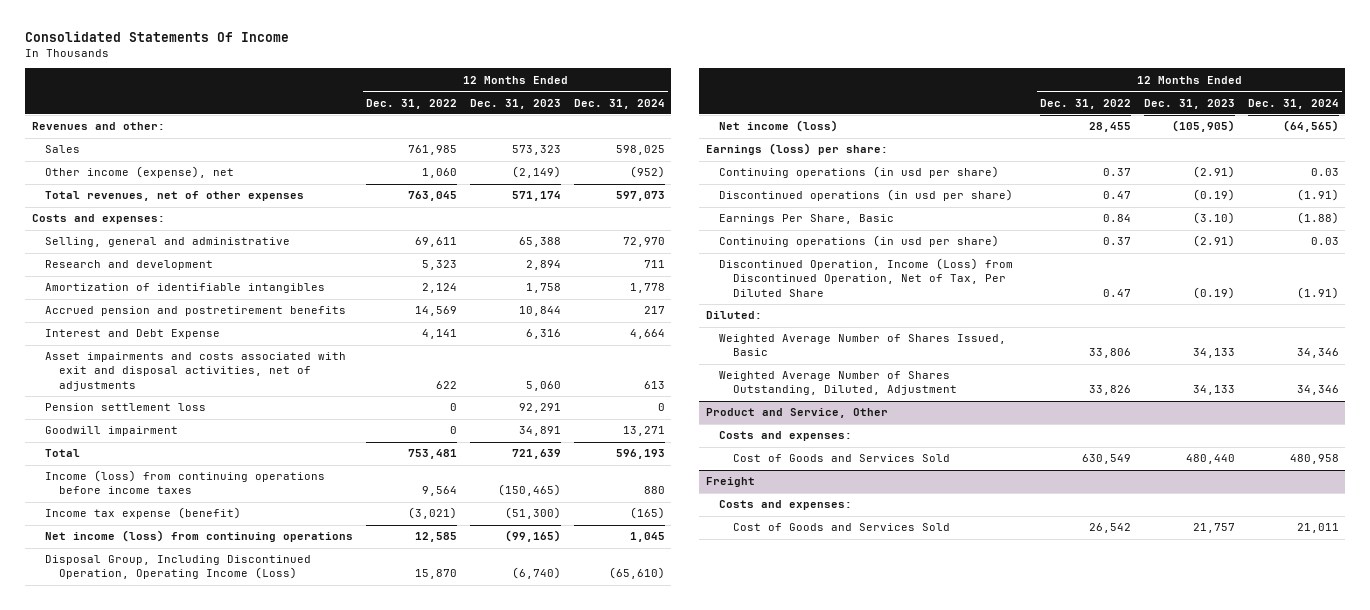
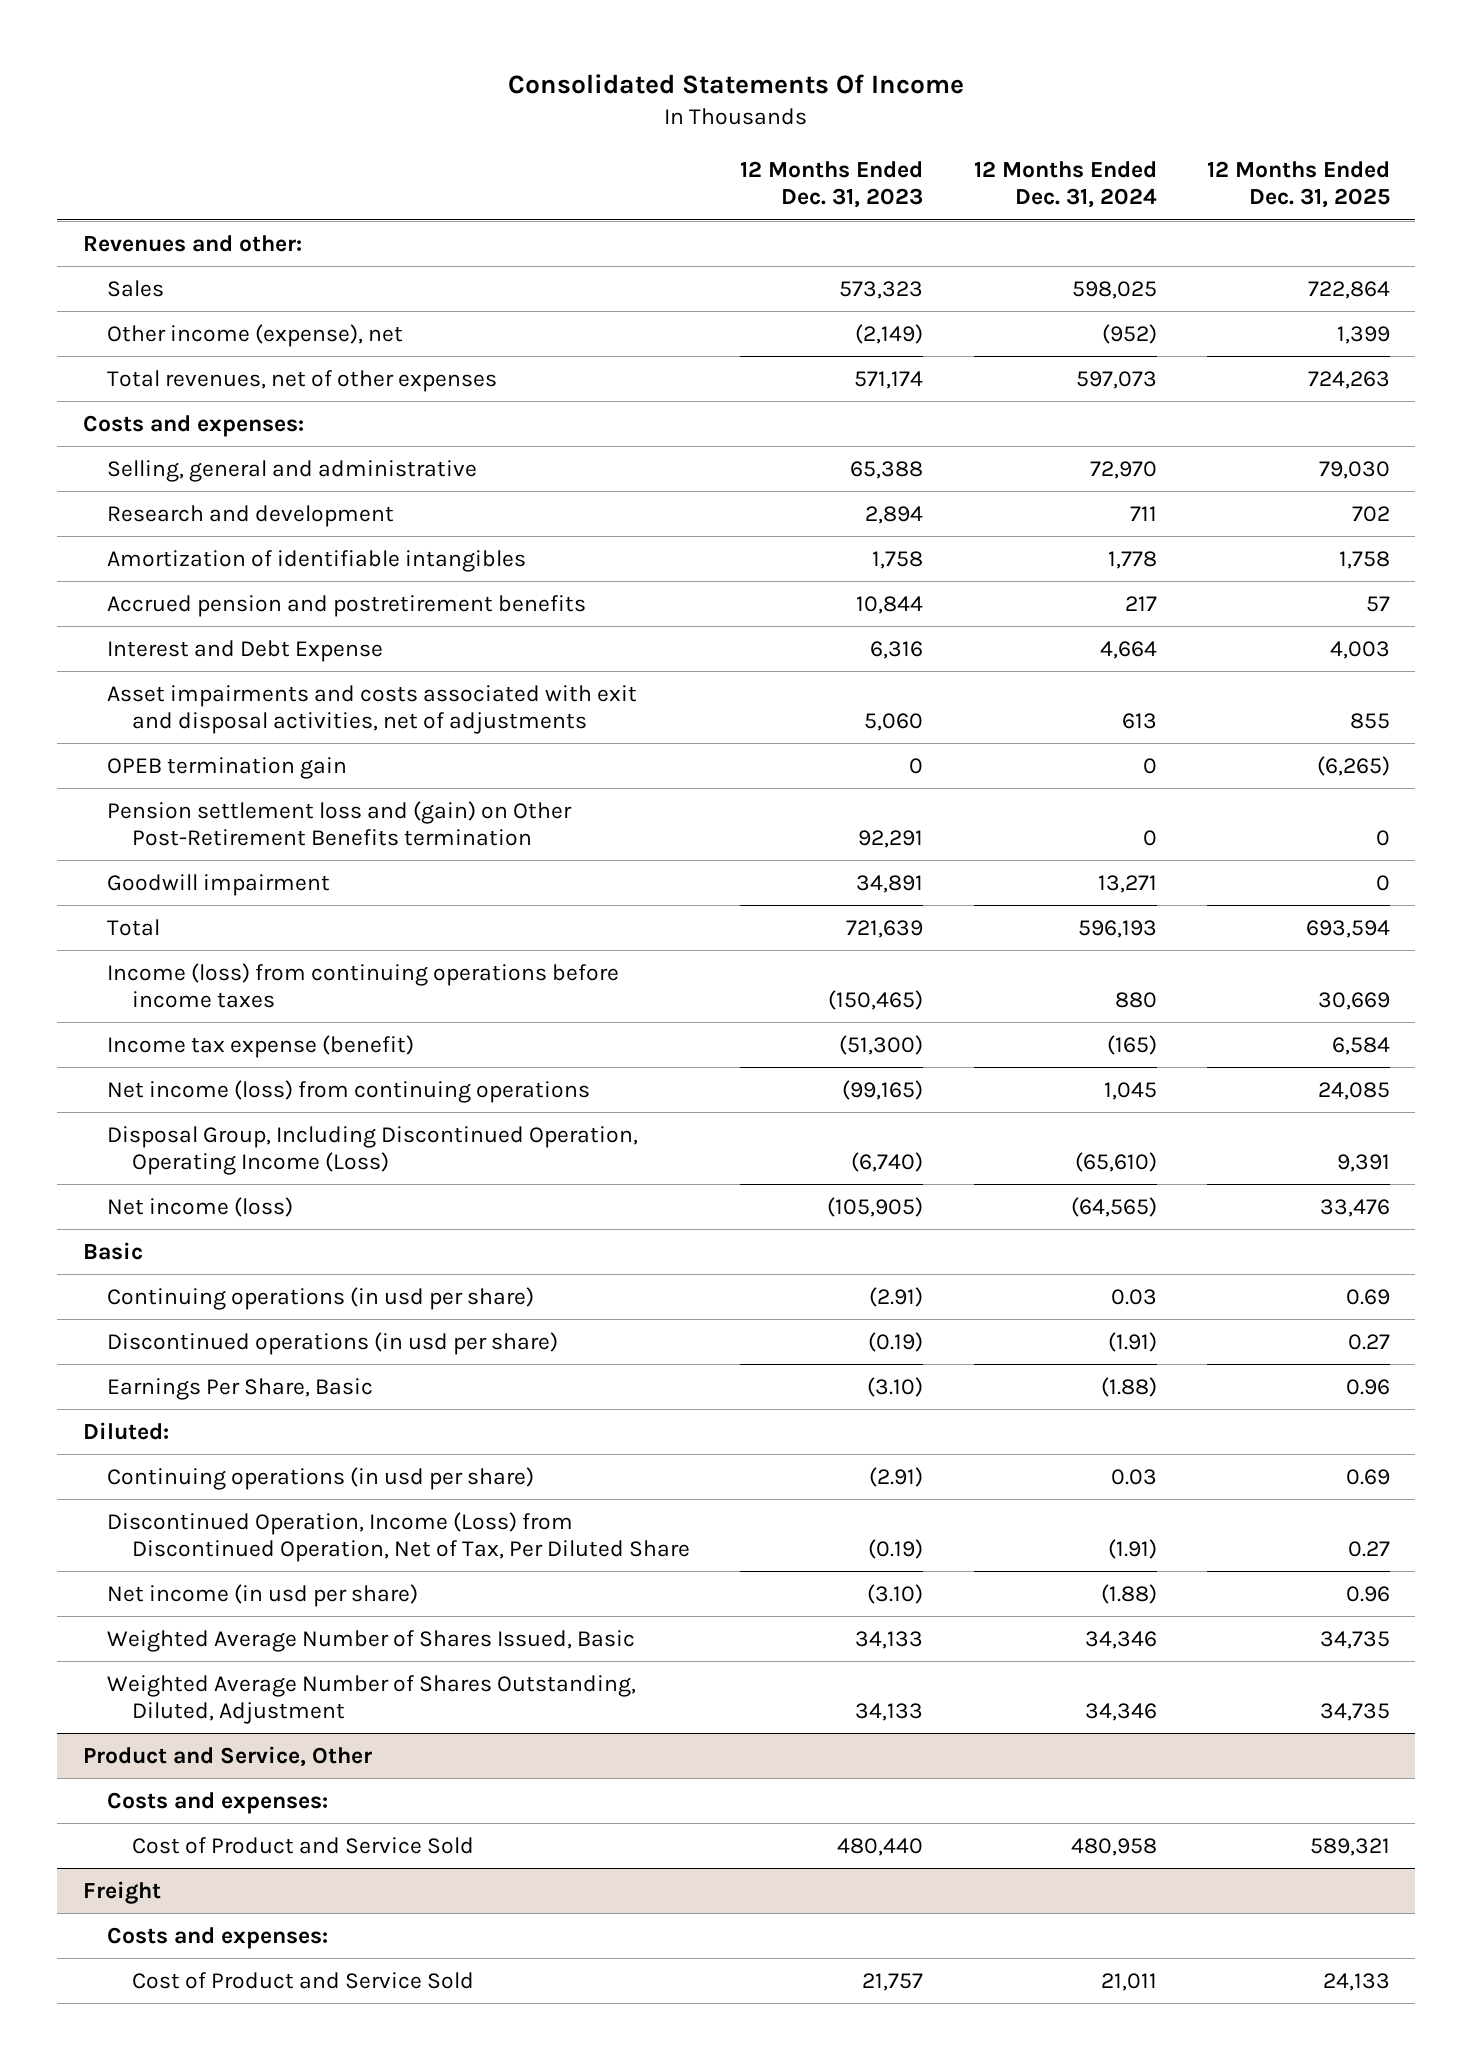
- | 12 Months Ended Dec. 31, 2022 | 12 Months Ended Dec. 31, 2023 | 12 Months Ended Dec. 31, 2024
+ | 12 Months Ended Dec. 31, 2023 | 12 Months Ended Dec. 31, 2024 | 12 Months Ended Dec. 31, 2025
- Pension settlement loss | 0 | 92,291 | 0
+ OPEB termination gain | 0 | 0 | (6,265)
+ Pension settlement loss and (gain) on Other Post-Retirement Benefits termination | 92,291 | 0 | 0
- Earnings (loss) per share:
+ Basic
moved up: Diluted:
+ Net income (in usd per share) | (3.10) | (1.88) | 0.96
@ Product and Service, Other
- Cost of Goods and Services Sold | 630,549 | 480,440 | 480,958
+ Cost of Product and Service Sold | 480,440 | 480,958 | 589,321
@ Freight
- Cost of Goods and Services Sold | 26,542 | 21,757 | 21,011
+ Cost of Product and Service Sold | 21,757 | 21,011 | 24,133

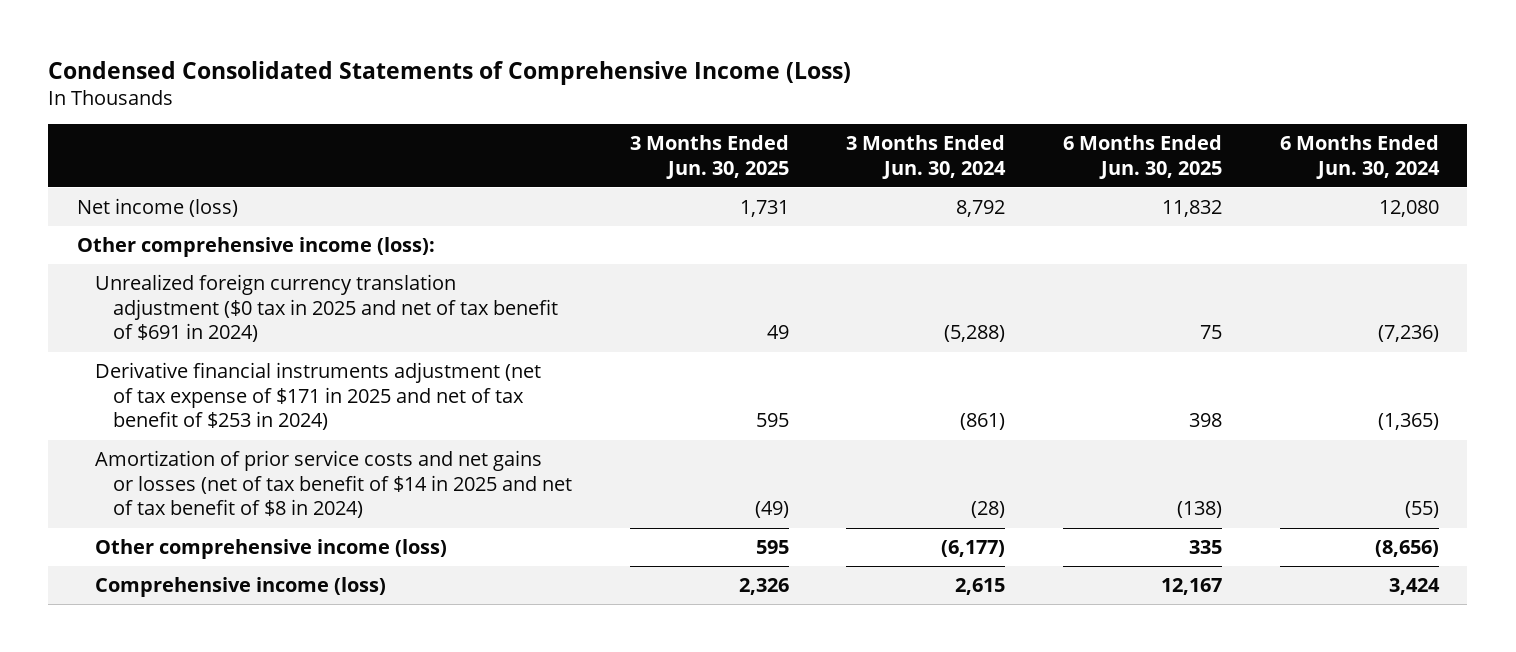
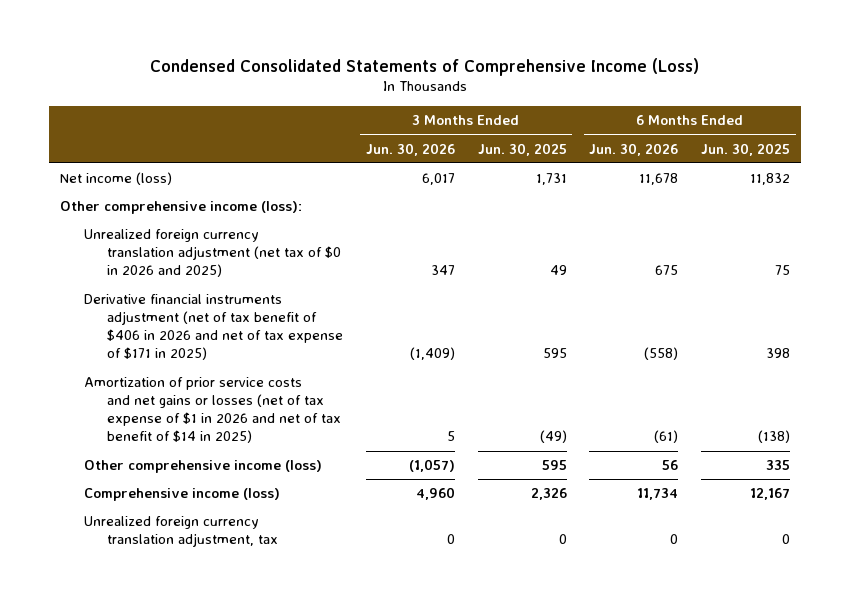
- | 3 Months Ended Jun. 30, 2025 | 3 Months Ended Jun. 30, 2024 | 6 Months Ended Jun. 30, 2025 | 6 Months Ended Jun. 30, 2024
+ | 3 Months Ended Jun. 30, 2026 | 3 Months Ended Jun. 30, 2025 | 6 Months Ended Jun. 30, 2026 | 6 Months Ended Jun. 30, 2025
- Unrealized foreign currency translation adjustment ($0 tax in 2025 and net of tax benefit of $691 in 2024) | 49 | (5,288) | 75 | (7,236)
- Derivative financial instruments adjustment (net of tax expense of $171 in 2025 and net of tax benefit of $253 in 2024) | 595 | (861) | 398 | (1,365)
- Amortization of prior service costs and net gains or losses (net of tax benefit of $14 in 2025 and net of tax benefit of $8 in 2024) | (49) | (28) | (138) | (55)
+ Unrealized foreign currency translation adjustment (net tax of $0 in 2026 and 2025) | 347 | 49 | 675 | 75
+ Derivative financial instruments adjustment (net of tax benefit of $406 in 2026 and net of tax expense of $171 in 2025) | (1,409) | 595 | (558) | 398
+ Amortization of prior service costs and net gains or losses (net of tax expense of $1 in 2026 and net of tax benefit of $14 in 2025) | 5 | (49) | (61) | (138)
+ Unrealized foreign currency translation adjustment, tax | 0 | 0 | 0 | 0

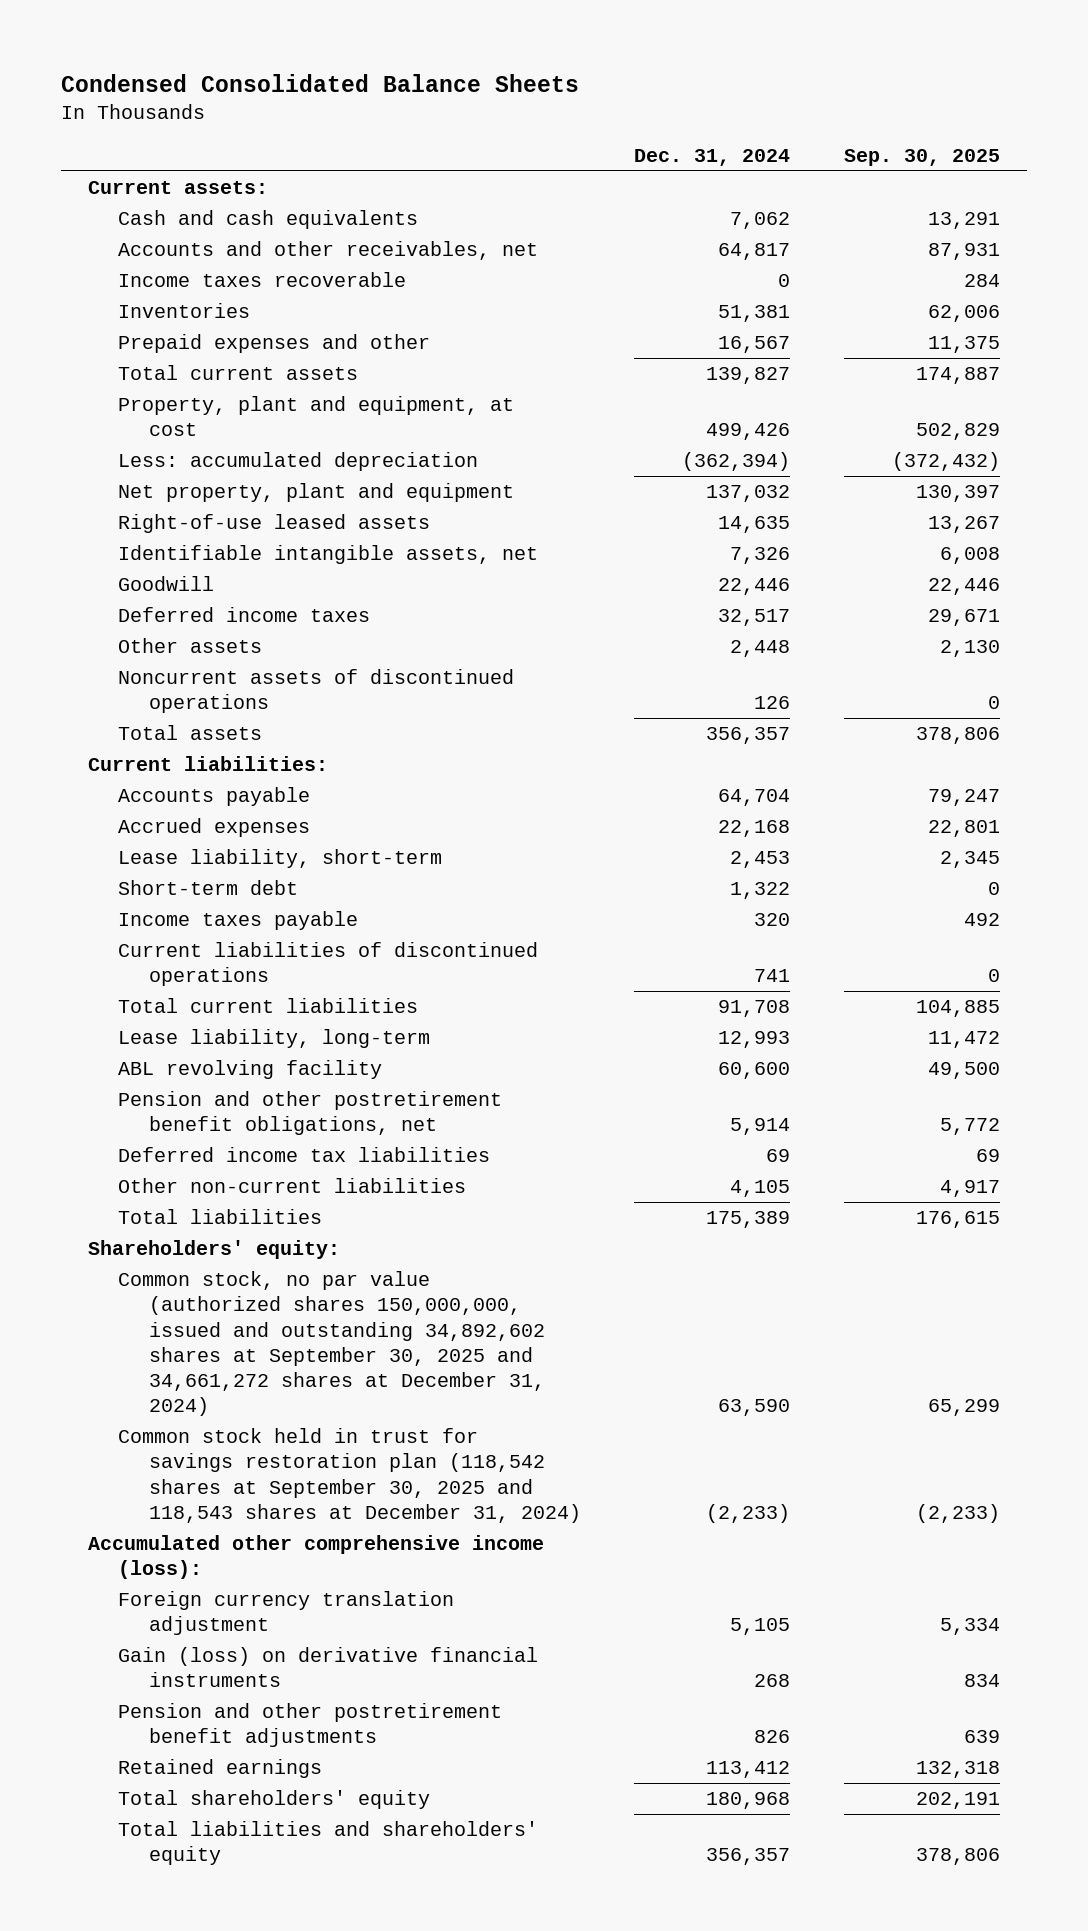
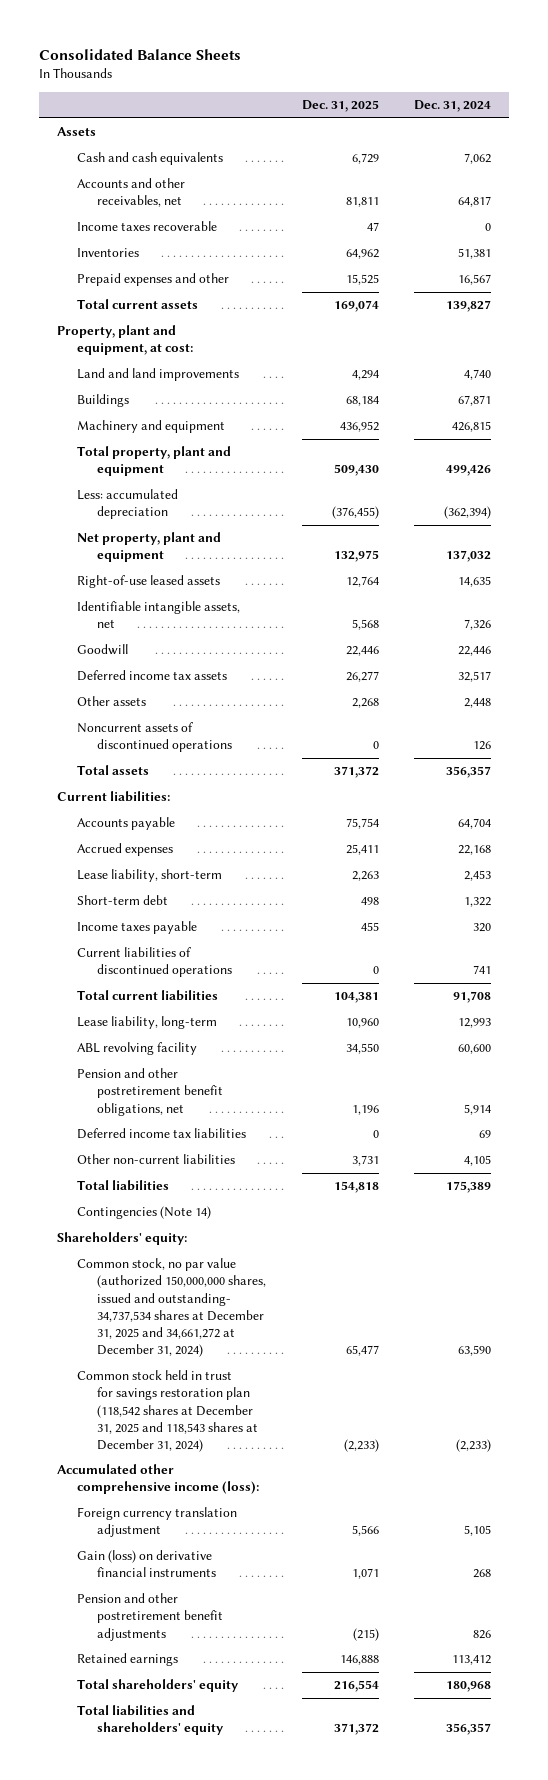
- Condensed Consolidated Balance Sheets
+ Consolidated Balance Sheets
- | Dec. 31, 2024 | Sep. 30, 2025
+ | Dec. 31, 2025 | Dec. 31, 2024
- Current assets:
+ Assets
- Property, plant and equipment, at cost | 499,426 | 502,829
+ Property, plant and equipment, at cost:
+ Land and land improvements | 4,294 | 4,740
+ Buildings | 68,184 | 67,871
+ Machinery and equipment | 436,952 | 426,815
+ Total property, plant and equipment | 509,430 | 499,426
- Deferred income taxes | 32,517 | 29,671
+ Deferred income tax assets | 26,277 | 32,517
+ Contingencies (Note 14)
- Common stock, no par value (authorized shares 150,000,000, issued and outstanding 34,892,602 shares at September 30, 2025 and 34,661,272 shares at December 31, 2024) | 63,590 | 65,299
- Common stock held in trust for savings restoration plan (118,542 shares at September 30, 2025 and 118,543 shares at December 31, 2024) | (2,233) | (2,233)
+ Common stock, no par value (authorized 150,000,000 shares, issued and outstanding- 34,737,534 shares at December 31, 2025 and 34,661,272 at December 31, 2024) | 65,477 | 63,590
+ Common stock held in trust for savings restoration plan (118,542 shares at December 31, 2025 and 118,543 shares at December 31, 2024) | (2,233) | (2,233)

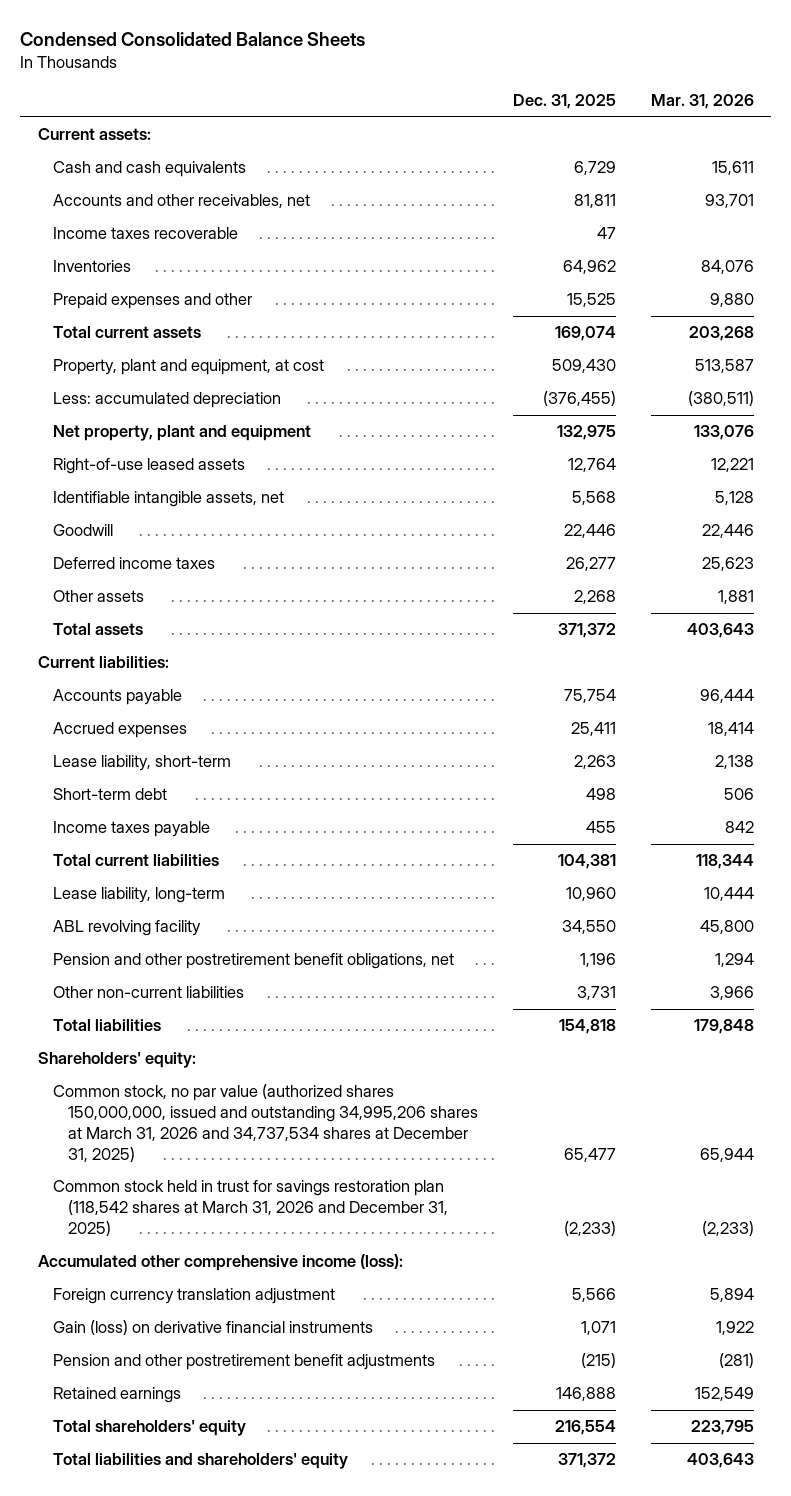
- Consolidated Balance Sheets
+ Condensed Consolidated Balance Sheets
- | Dec. 31, 2025 | Dec. 31, 2024
+ | Dec. 31, 2025 | Mar. 31, 2026
- Assets
+ Current assets:
- Property, plant and equipment, at cost:
- Land and land improvements | 4,294 | 4,740
- Buildings | 68,184 | 67,871
- Machinery and equipment | 436,952 | 426,815
- Total property, plant and equipment | 509,430 | 499,426
+ Property, plant and equipment, at cost | 509,430 | 513,587
- Deferred income tax assets | 26,277 | 32,517
+ Deferred income taxes | 26,277 | 25,623
- Noncurrent assets of discontinued operations | 0 | 126
- Current liabilities of discontinued operations | 0 | 741
- Deferred income tax liabilities | 0 | 69
- Contingencies (Note 14)
- Common stock, no par value (authorized 150,000,000 shares, issued and outstanding- 34,737,534 shares at December 31, 2025 and 34,661,272 at December 31, 2024) | 65,477 | 63,590
- Common stock held in trust for savings restoration plan (118,542 shares at December 31, 2025 and 118,543 shares at December 31, 2024) | (2,233) | (2,233)
+ Common stock, no par value (authorized shares 150,000,000, issued and outstanding 34,995,206 shares at March 31, 2026 and 34,737,534 shares at December 31, 2025) | 65,477 | 65,944
+ Common stock held in trust for savings restoration plan (118,542 shares at March 31, 2026 and December 31, 2025) | (2,233) | (2,233)

